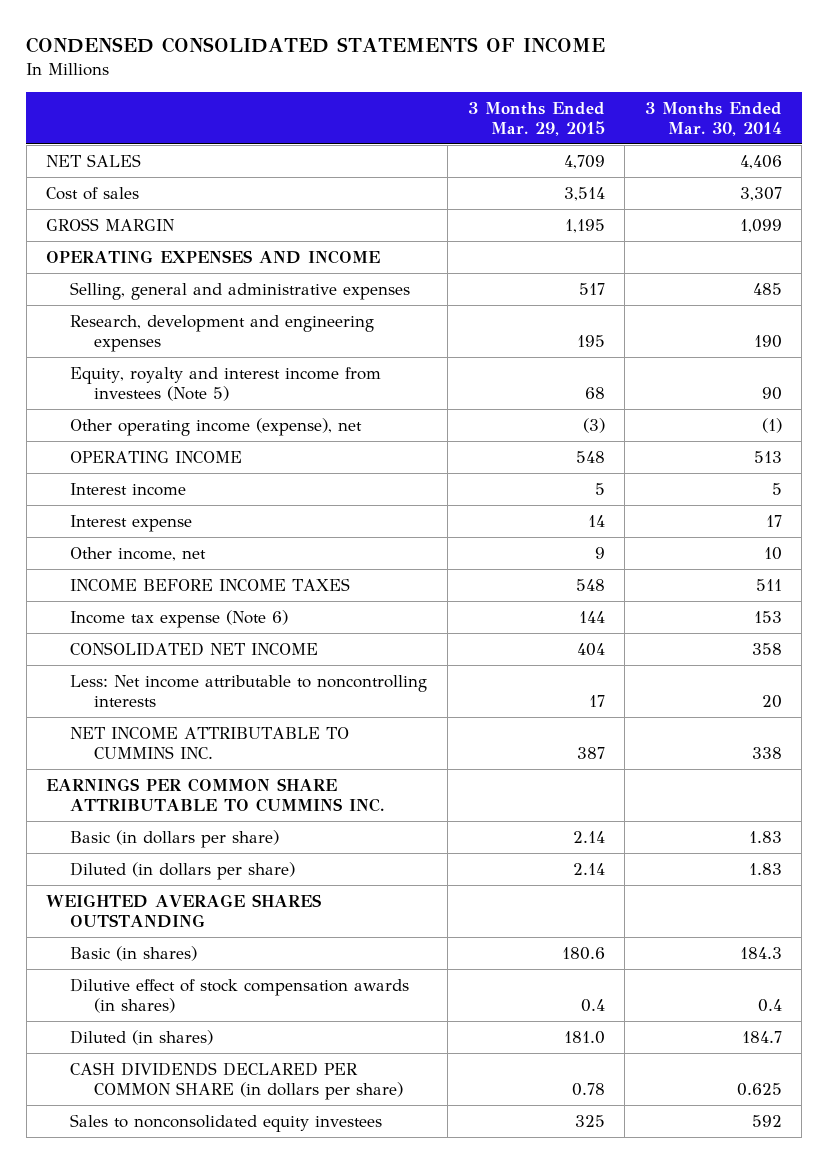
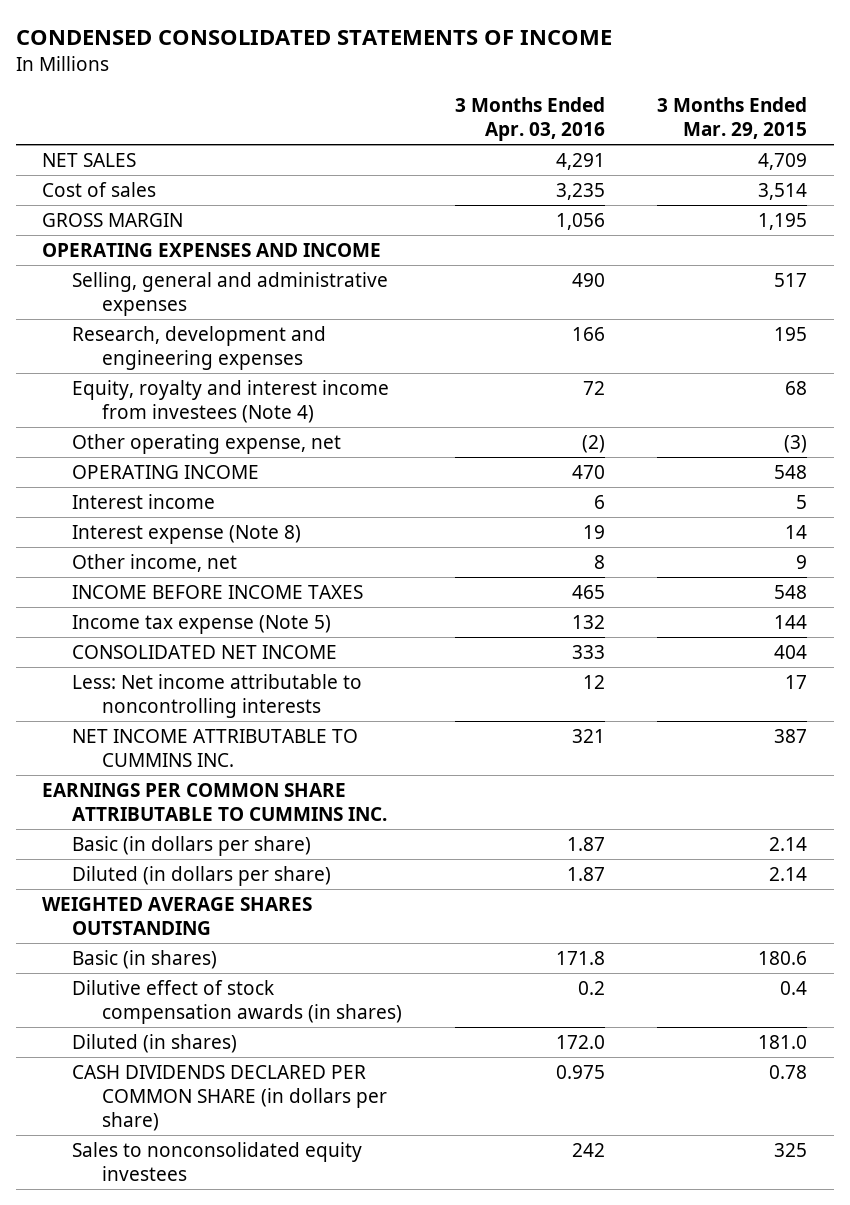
- | 3 Months Ended Mar. 29, 2015 | 3 Months Ended Mar. 30, 2014
+ | 3 Months Ended Apr. 03, 2016 | 3 Months Ended Mar. 29, 2015
- Equity, royalty and interest income from investees (Note 5) | 68 | 90
- Other operating income (expense), net | (3) | (1)
+ Equity, royalty and interest income from investees (Note 4) | 72 | 68
+ Other operating expense, net | (2) | (3)
- Interest expense | 14 | 17
+ Interest expense (Note 8) | 19 | 14
- Income tax expense (Note 6) | 144 | 153
+ Income tax expense (Note 5) | 132 | 144

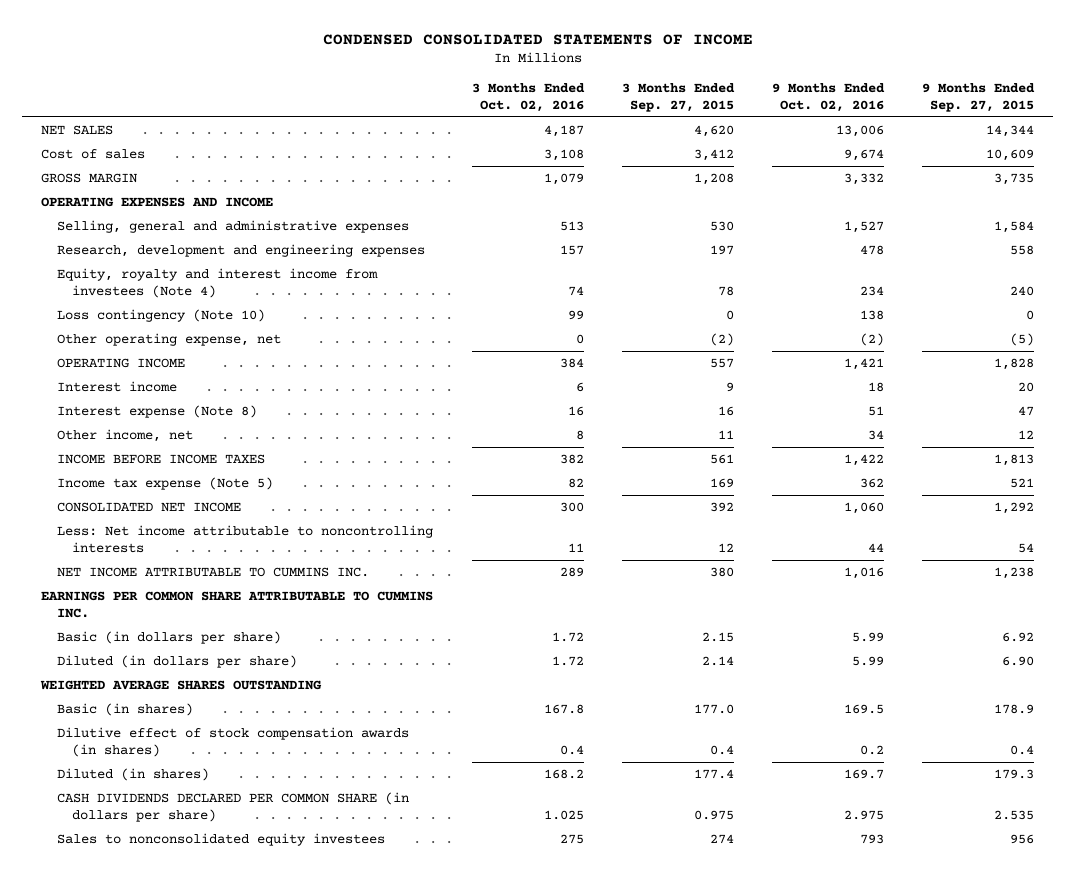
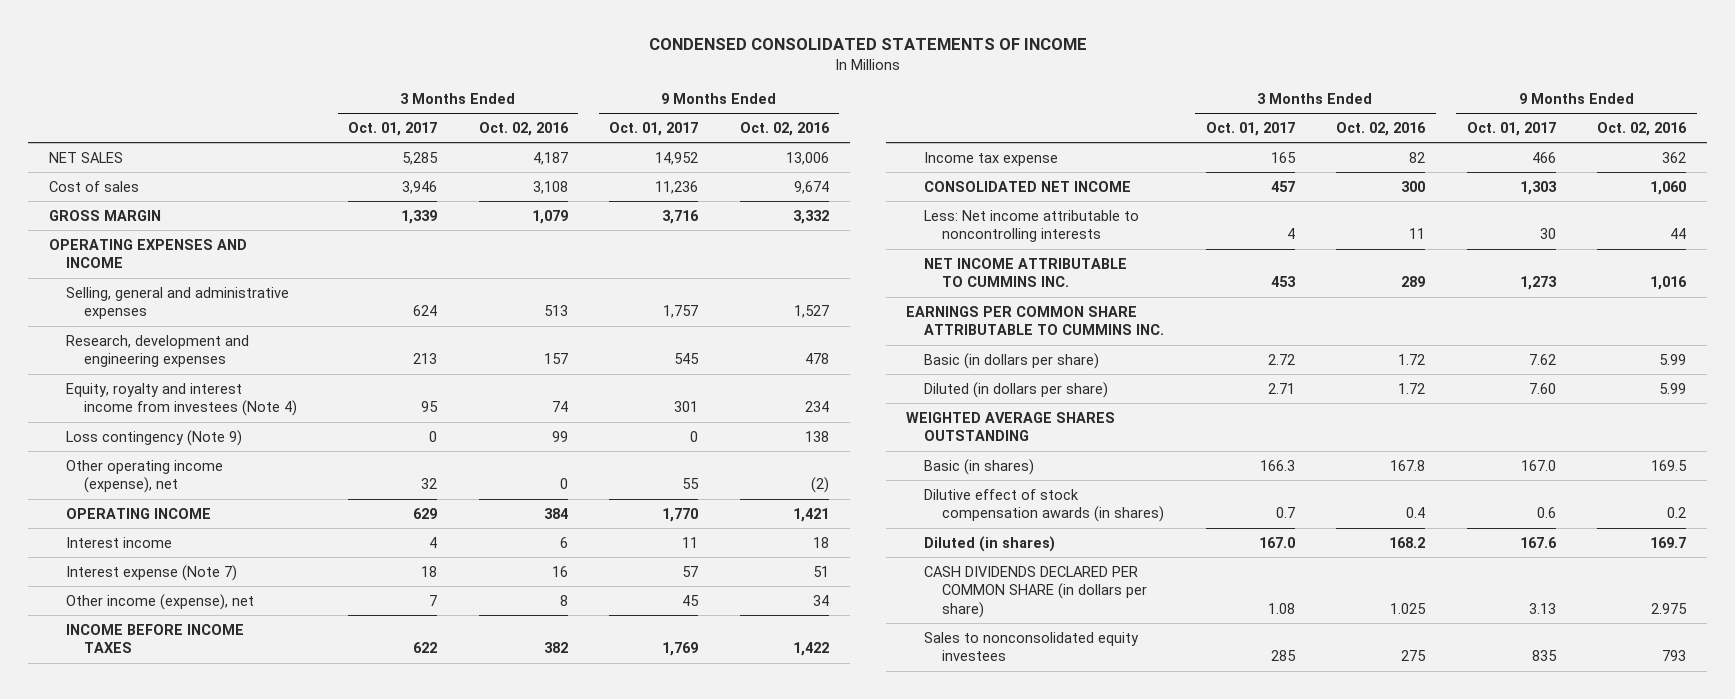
- | 3 Months Ended Oct. 02, 2016 | 3 Months Ended Sep. 27, 2015 | 9 Months Ended Oct. 02, 2016 | 9 Months Ended Sep. 27, 2015
+ | 3 Months Ended Oct. 01, 2017 | 3 Months Ended Oct. 02, 2016 | 9 Months Ended Oct. 01, 2017 | 9 Months Ended Oct. 02, 2016
- Loss contingency (Note 10) | 99 | 0 | 138 | 0
- Other operating expense, net | 0 | (2) | (2) | (5)
+ Loss contingency (Note 9) | 0 | 99 | 0 | 138
+ Other operating income (expense), net | 32 | 0 | 55 | (2)
- Interest expense (Note 8) | 16 | 16 | 51 | 47
- Other income, net | 8 | 11 | 34 | 12
+ Interest expense (Note 7) | 18 | 16 | 57 | 51
+ Other income (expense), net | 7 | 8 | 45 | 34
- Income tax expense (Note 5) | 82 | 169 | 362 | 521
+ Income tax expense | 165 | 82 | 466 | 362

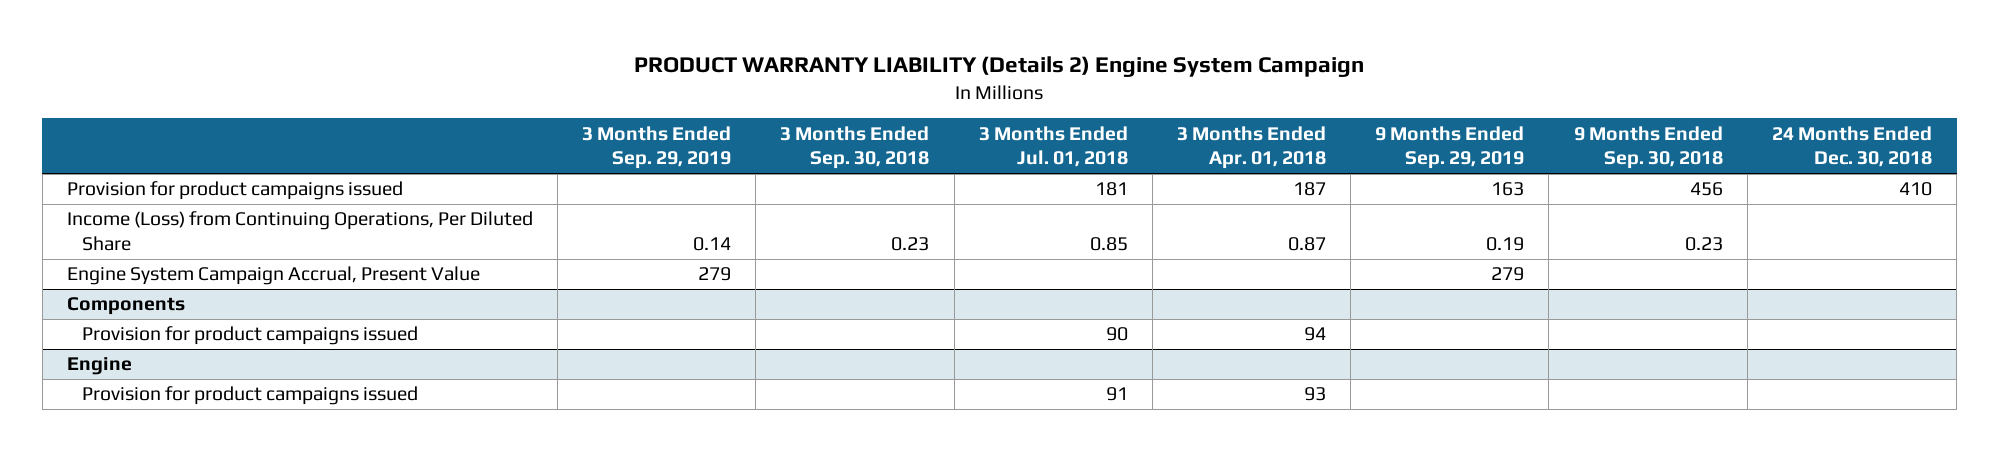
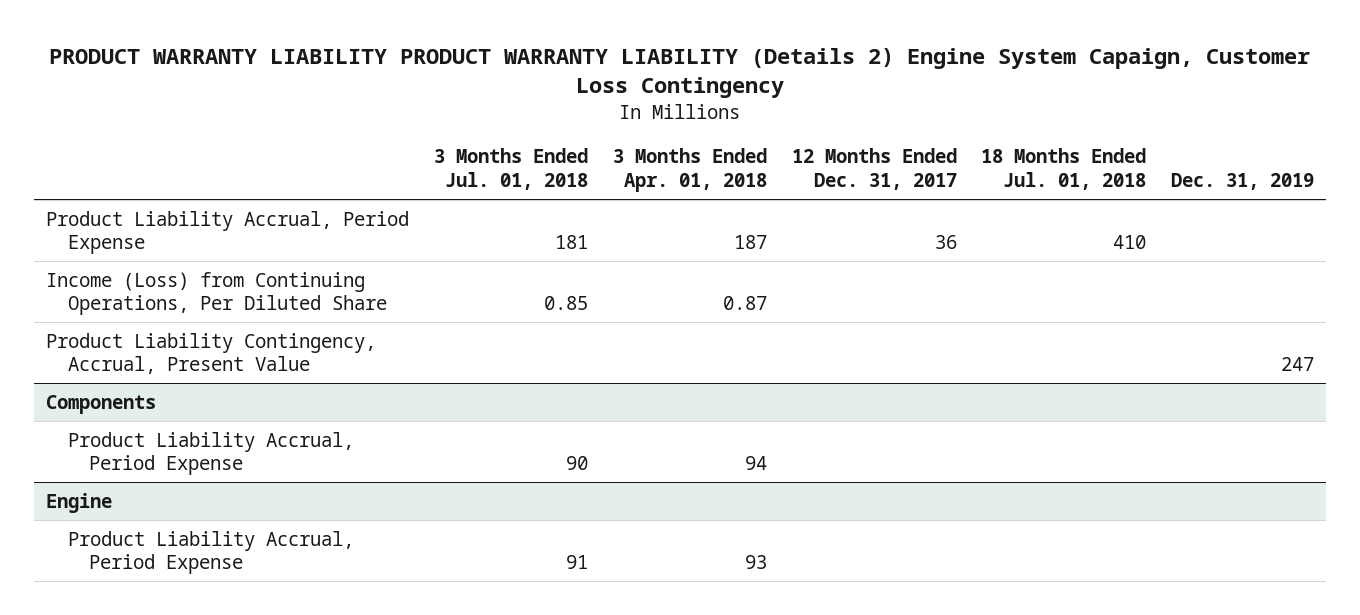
- PRODUCT WARRANTY LIABILITY (Details 2) Engine System Campaign
+ PRODUCT WARRANTY LIABILITY PRODUCT WARRANTY LIABILITY (Details 2) Engine System Capaign, Customer Loss Contingency
- | 3 Months Ended Sep. 29, 2019 | 3 Months Ended Sep. 30, 2018 | 3 Months Ended Jul. 01, 2018 | 3 Months Ended Apr. 01, 2018 | 9 Months Ended Sep. 29, 2019 | 9 Months Ended Sep. 30, 2018 | 24 Months Ended Dec. 30, 2018
+ | 3 Months Ended Jul. 01, 2018 | 3 Months Ended Apr. 01, 2018 | 12 Months Ended Dec. 31, 2017 | 18 Months Ended Jul. 01, 2018 | Dec. 31, 2019
- Provision for product campaigns issued | | | 181 | 187 | 163 | 456 | 410
+ Product Liability Accrual, Period Expense | 181 | 187 | 36 | 410 |
- Engine System Campaign Accrual, Present Value | 279 | | | | 279 | |
+ Product Liability Contingency, Accrual, Present Value | | | | | 247
@ Components
- Provision for product campaigns issued | | | 90 | 94 | | |
+ Product Liability Accrual, Period Expense | 90 | 94 | | |
@ Engine
- Provision for product campaigns issued | | | 91 | 93 | | |
+ Product Liability Accrual, Period Expense | 91 | 93 | | |

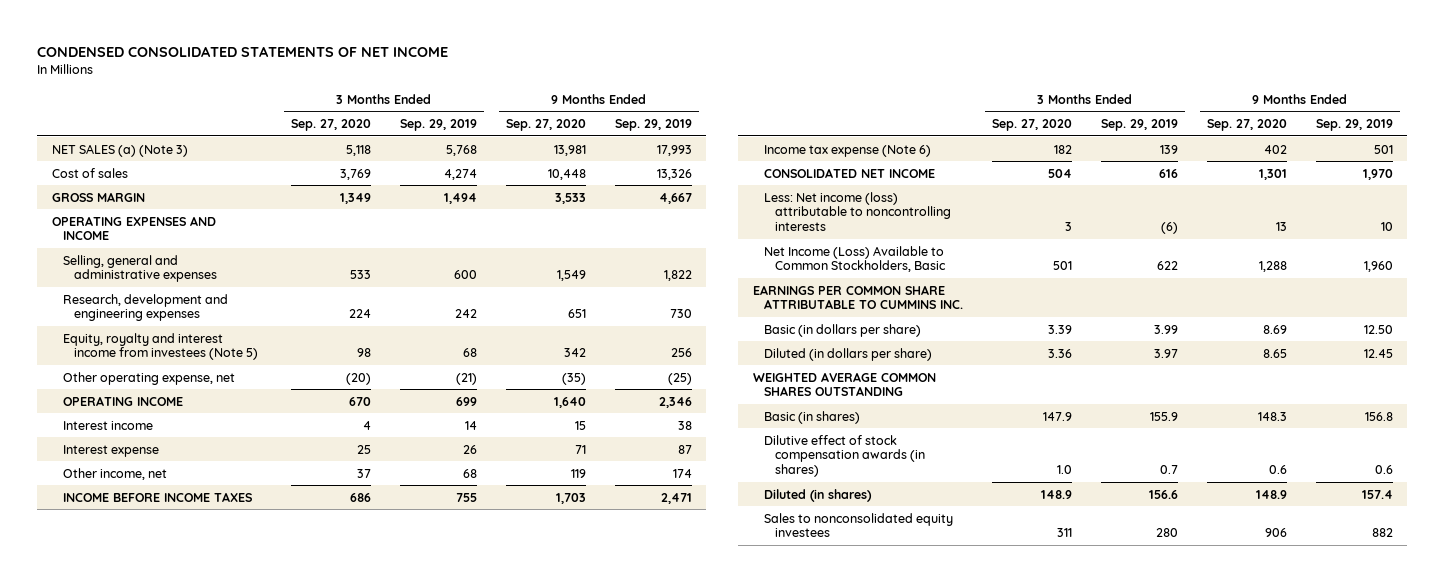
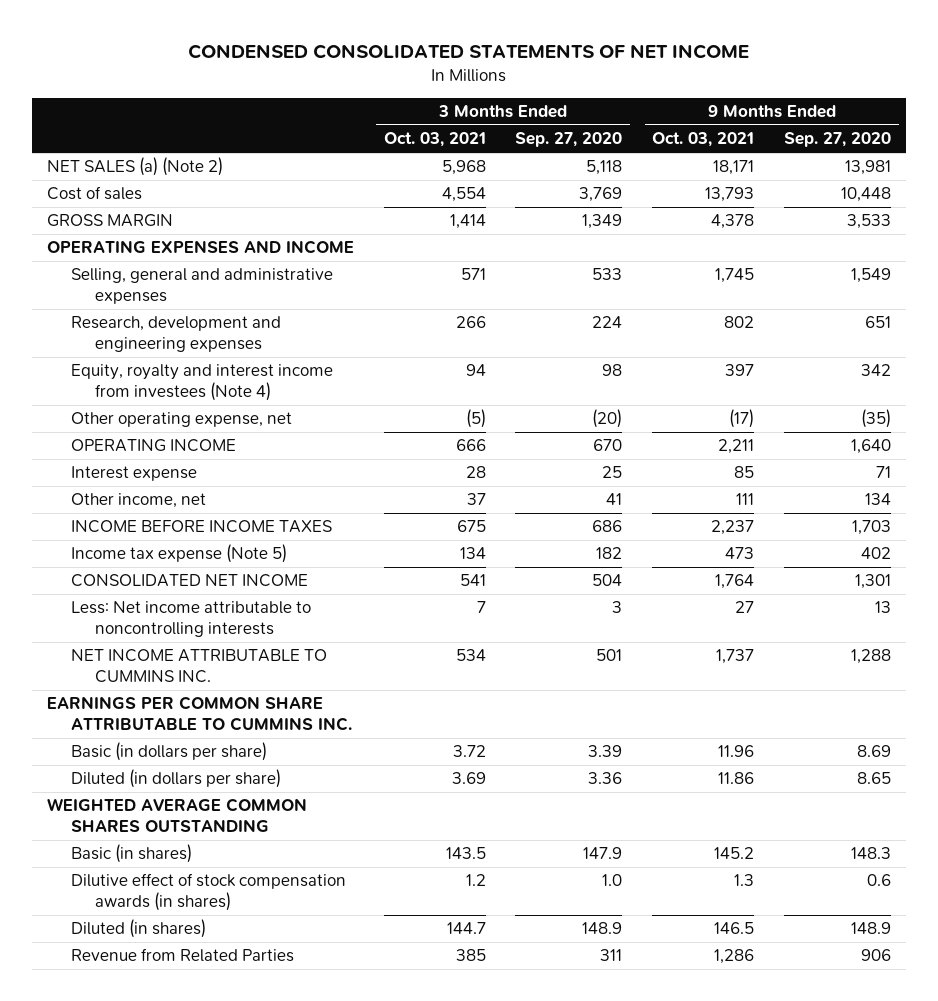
- | 3 Months Ended Sep. 27, 2020 | 3 Months Ended Sep. 29, 2019 | 9 Months Ended Sep. 27, 2020 | 9 Months Ended Sep. 29, 2019
+ | 3 Months Ended Oct. 03, 2021 | 3 Months Ended Sep. 27, 2020 | 9 Months Ended Oct. 03, 2021 | 9 Months Ended Sep. 27, 2020
- NET SALES (a) (Note 3) | 5,118 | 5,768 | 13,981 | 17,993
+ NET SALES (a) (Note 2) | 5,968 | 5,118 | 18,171 | 13,981
- Equity, royalty and interest income from investees (Note 5) | 98 | 68 | 342 | 256
+ Equity, royalty and interest income from investees (Note 4) | 94 | 98 | 397 | 342
- Interest income | 4 | 14 | 15 | 38
- Other income, net | 37 | 68 | 119 | 174
+ Other income, net | 37 | 41 | 111 | 134
- Income tax expense (Note 6) | 182 | 139 | 402 | 501
+ Income tax expense (Note 5) | 134 | 182 | 473 | 402
- Less: Net income (loss) attributable to noncontrolling interests | 3 | (6) | 13 | 10
- Net Income (Loss) Available to Common Stockholders, Basic | 501 | 622 | 1,288 | 1,960
+ Less: Net income attributable to noncontrolling interests | 7 | 3 | 27 | 13
+ NET INCOME ATTRIBUTABLE TO CUMMINS INC. | 534 | 501 | 1,737 | 1,288
- Sales to nonconsolidated equity investees | 311 | 280 | 906 | 882
+ Revenue from Related Parties | 385 | 311 | 1,286 | 906

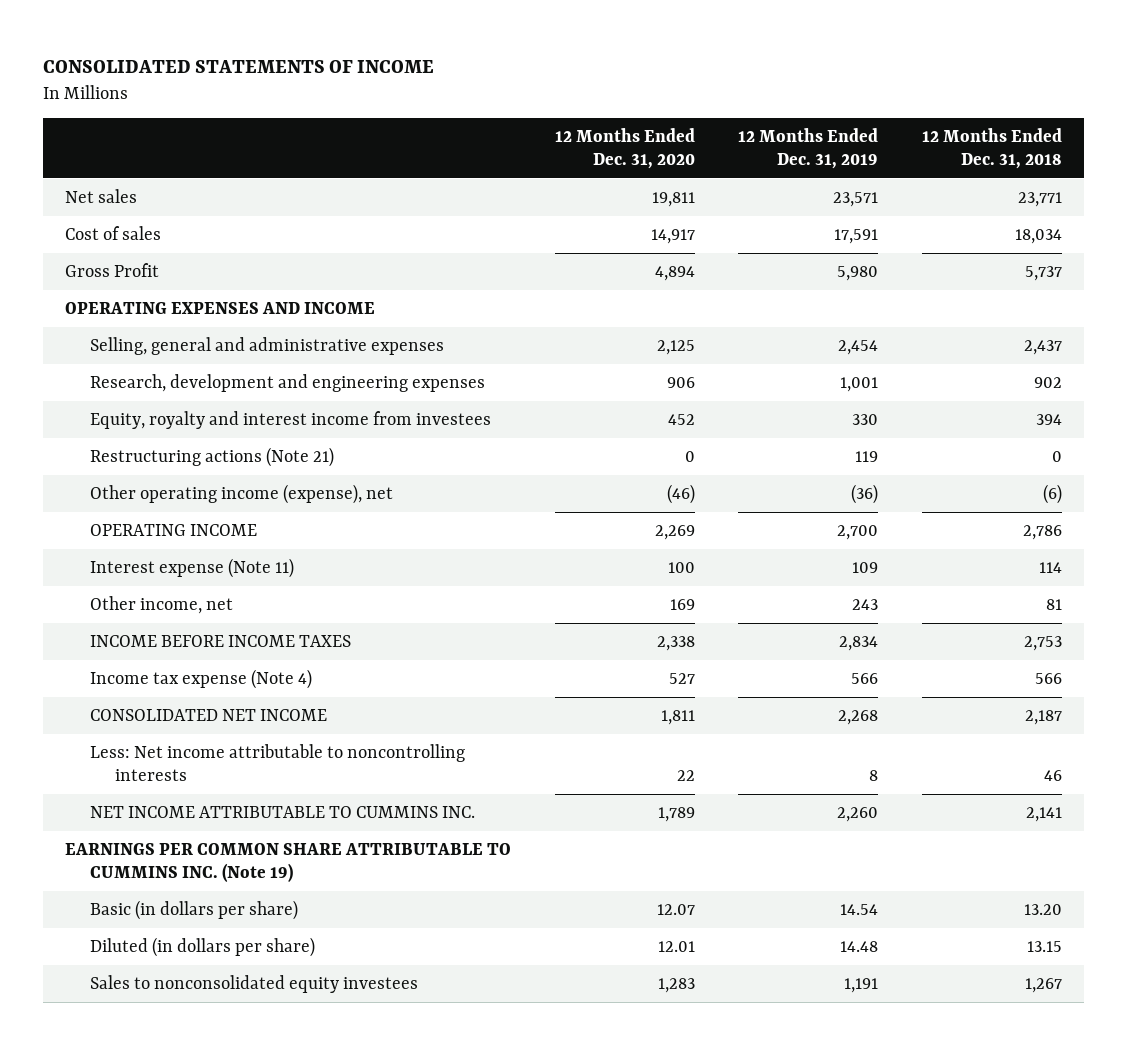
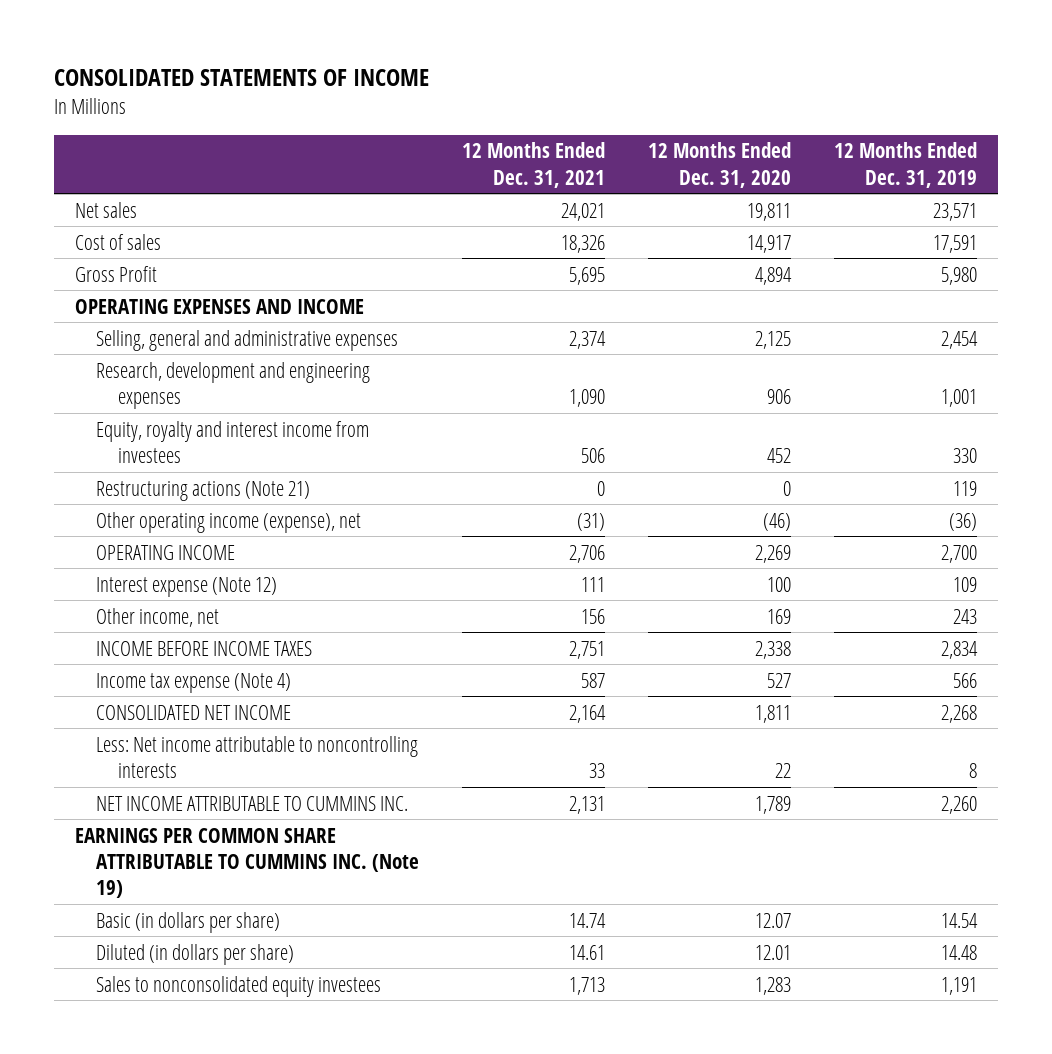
- | 12 Months Ended Dec. 31, 2020 | 12 Months Ended Dec. 31, 2019 | 12 Months Ended Dec. 31, 2018
+ | 12 Months Ended Dec. 31, 2021 | 12 Months Ended Dec. 31, 2020 | 12 Months Ended Dec. 31, 2019
- Interest expense (Note 11) | 100 | 109 | 114
+ Interest expense (Note 12) | 111 | 100 | 109

